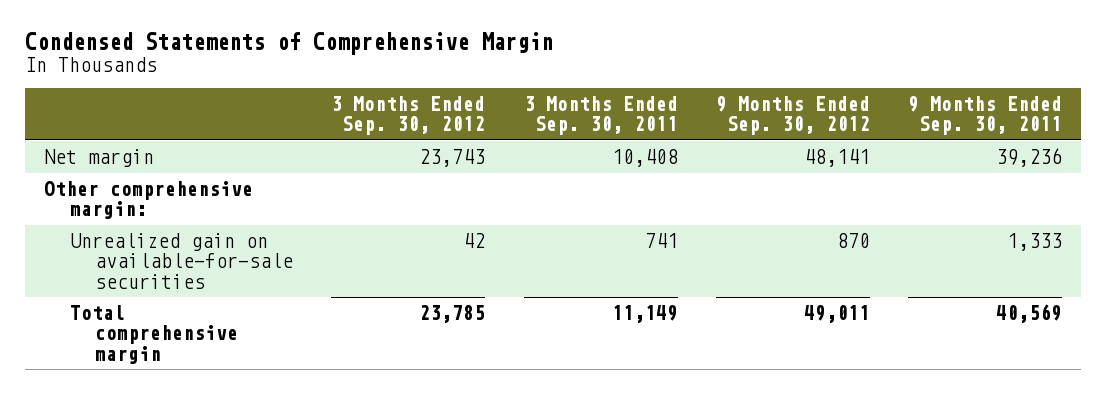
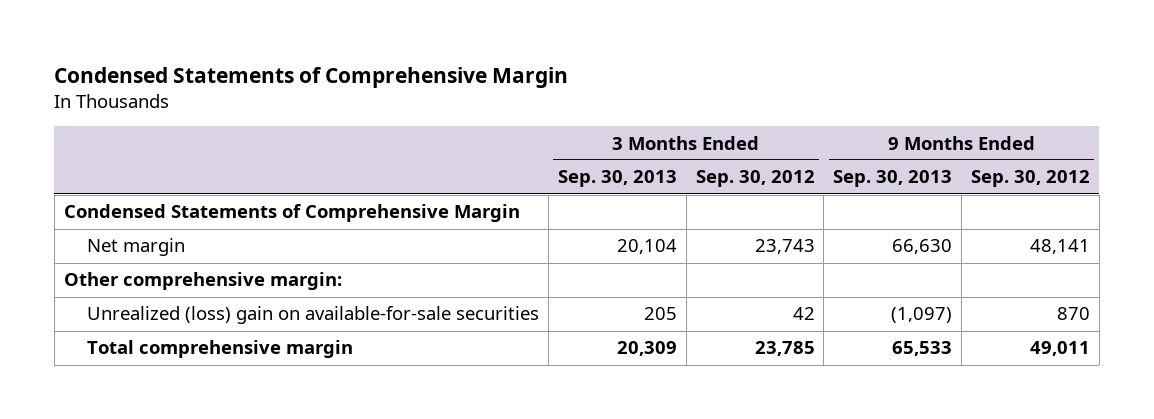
- | 3 Months Ended Sep. 30, 2012 | 3 Months Ended Sep. 30, 2011 | 9 Months Ended Sep. 30, 2012 | 9 Months Ended Sep. 30, 2011
+ | 3 Months Ended Sep. 30, 2013 | 3 Months Ended Sep. 30, 2012 | 9 Months Ended Sep. 30, 2013 | 9 Months Ended Sep. 30, 2012
+ Condensed Statements of Comprehensive Margin
- Unrealized gain on available-for-sale securities | 42 | 741 | 870 | 1,333
+ Unrealized (loss) gain on available-for-sale securities | 205 | 42 | (1,097) | 870

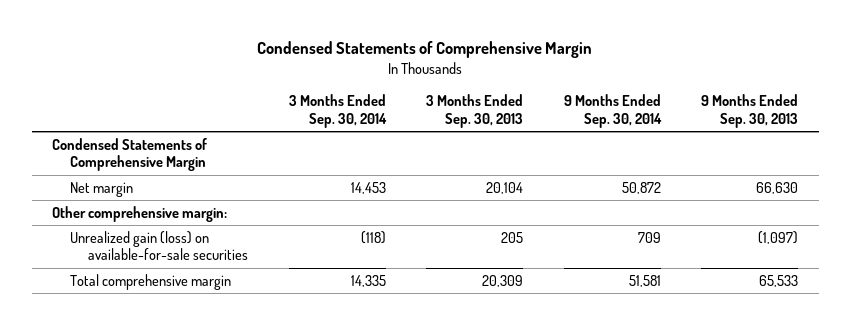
- | 3 Months Ended Sep. 30, 2013 | 3 Months Ended Sep. 30, 2012 | 9 Months Ended Sep. 30, 2013 | 9 Months Ended Sep. 30, 2012
+ | 3 Months Ended Sep. 30, 2014 | 3 Months Ended Sep. 30, 2013 | 9 Months Ended Sep. 30, 2014 | 9 Months Ended Sep. 30, 2013
- Unrealized (loss) gain on available-for-sale securities | 205 | 42 | (1,097) | 870
+ Unrealized gain (loss) on available-for-sale securities | (118) | 205 | 709 | (1,097)

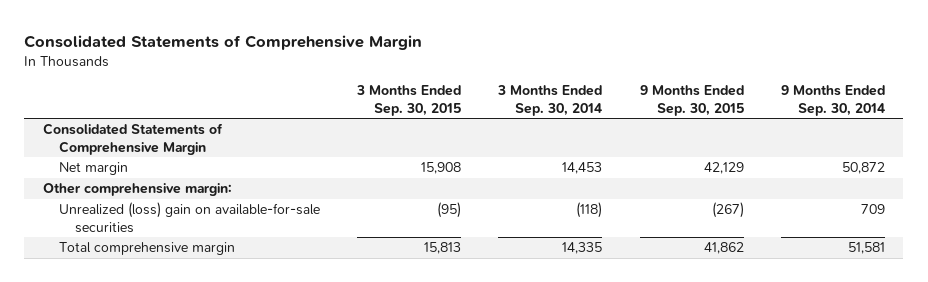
- Condensed Statements of Comprehensive Margin
+ Consolidated Statements of Comprehensive Margin
- | 3 Months Ended Sep. 30, 2014 | 3 Months Ended Sep. 30, 2013 | 9 Months Ended Sep. 30, 2014 | 9 Months Ended Sep. 30, 2013
+ | 3 Months Ended Sep. 30, 2015 | 3 Months Ended Sep. 30, 2014 | 9 Months Ended Sep. 30, 2015 | 9 Months Ended Sep. 30, 2014
- Condensed Statements of Comprehensive Margin
+ Consolidated Statements of Comprehensive Margin
- Unrealized gain (loss) on available-for-sale securities | (118) | 205 | 709 | (1,097)
+ Unrealized (loss) gain on available-for-sale securities | (95) | (118) | (267) | 709

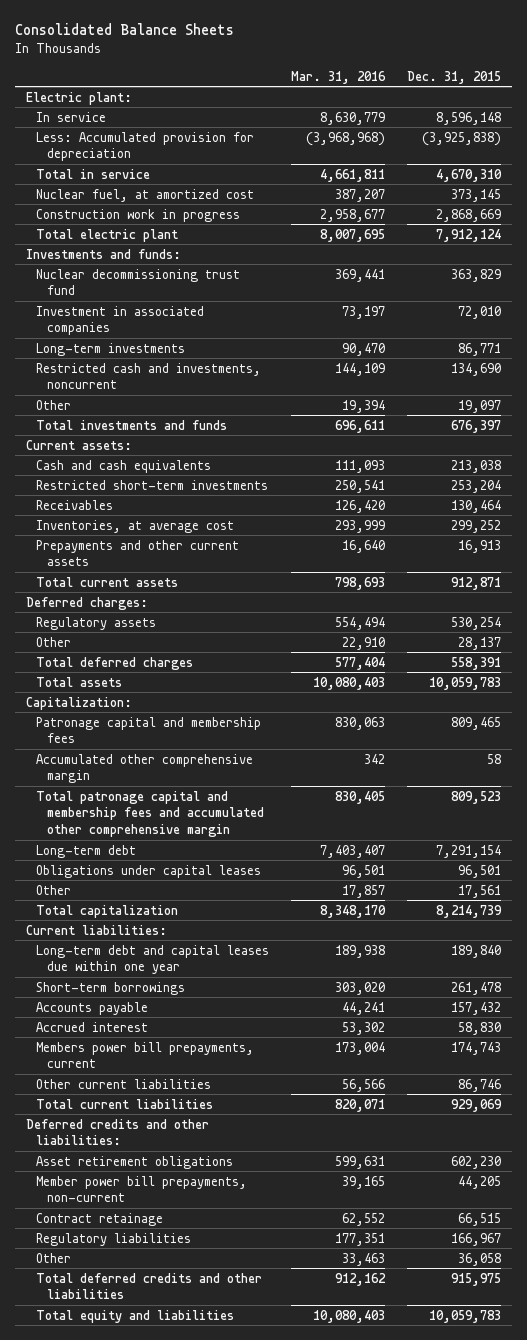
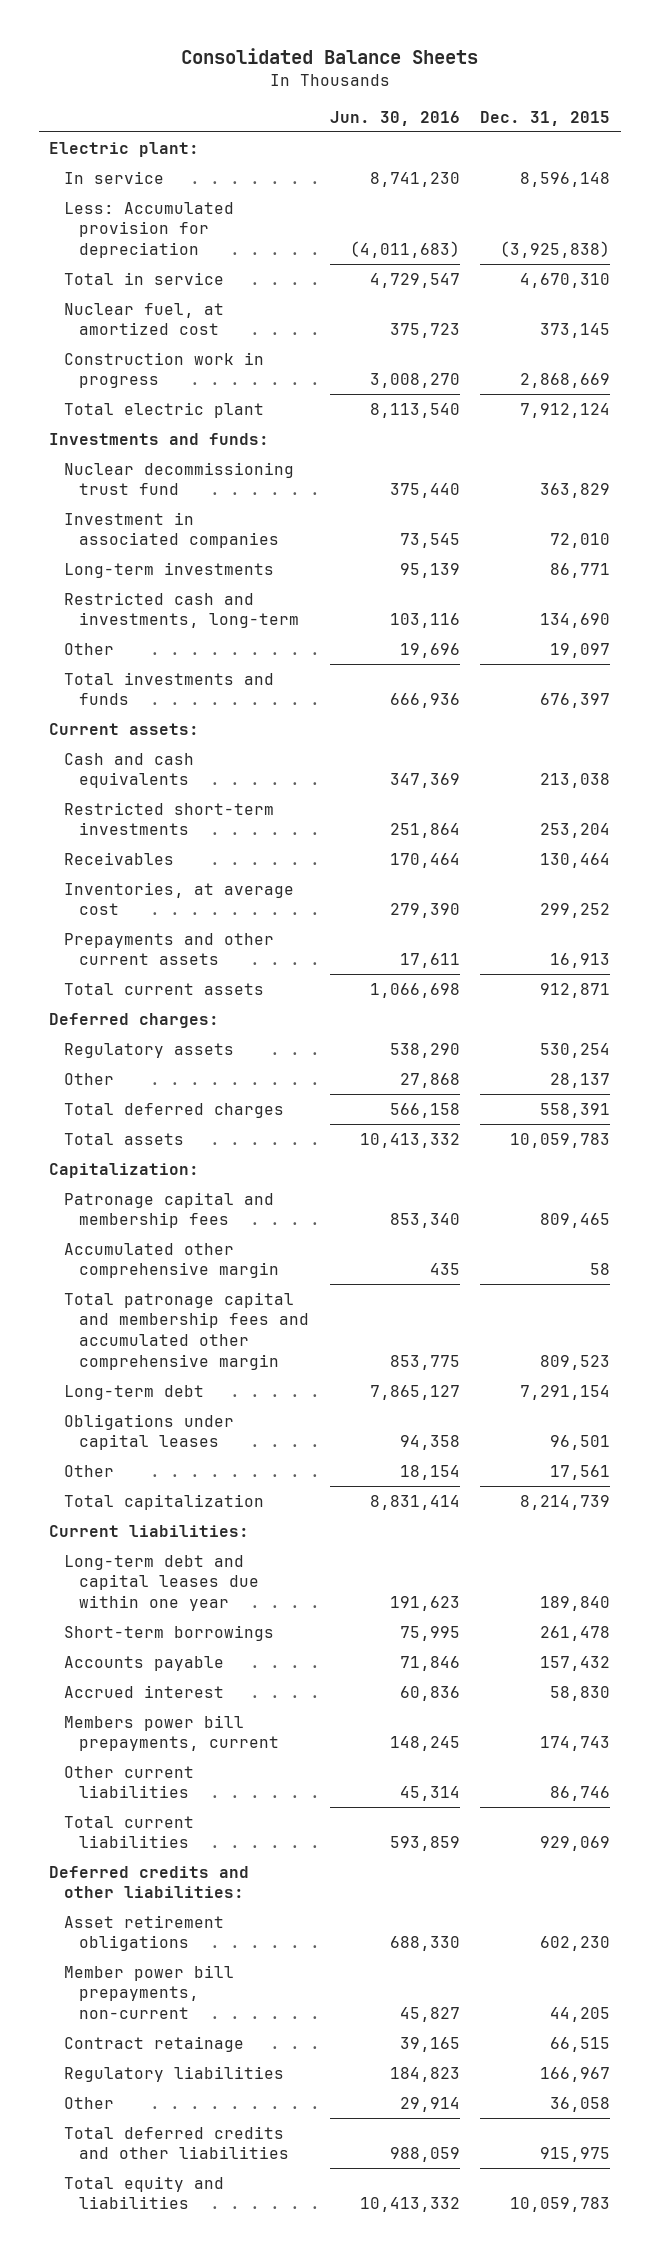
- | Mar. 31, 2016 | Dec. 31, 2015
+ | Jun. 30, 2016 | Dec. 31, 2015
- Restricted cash and investments, noncurrent | 144,109 | 134,690
+ Restricted cash and investments, long-term | 103,116 | 134,690

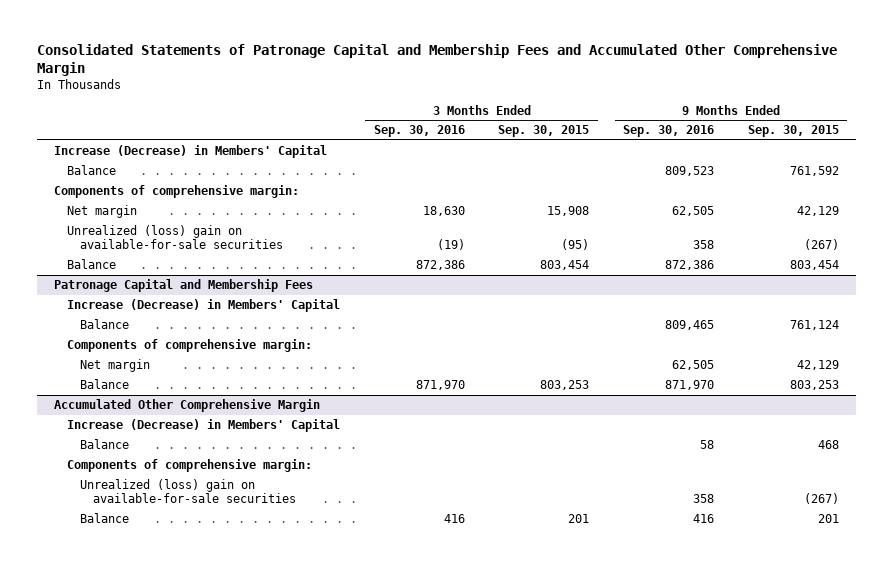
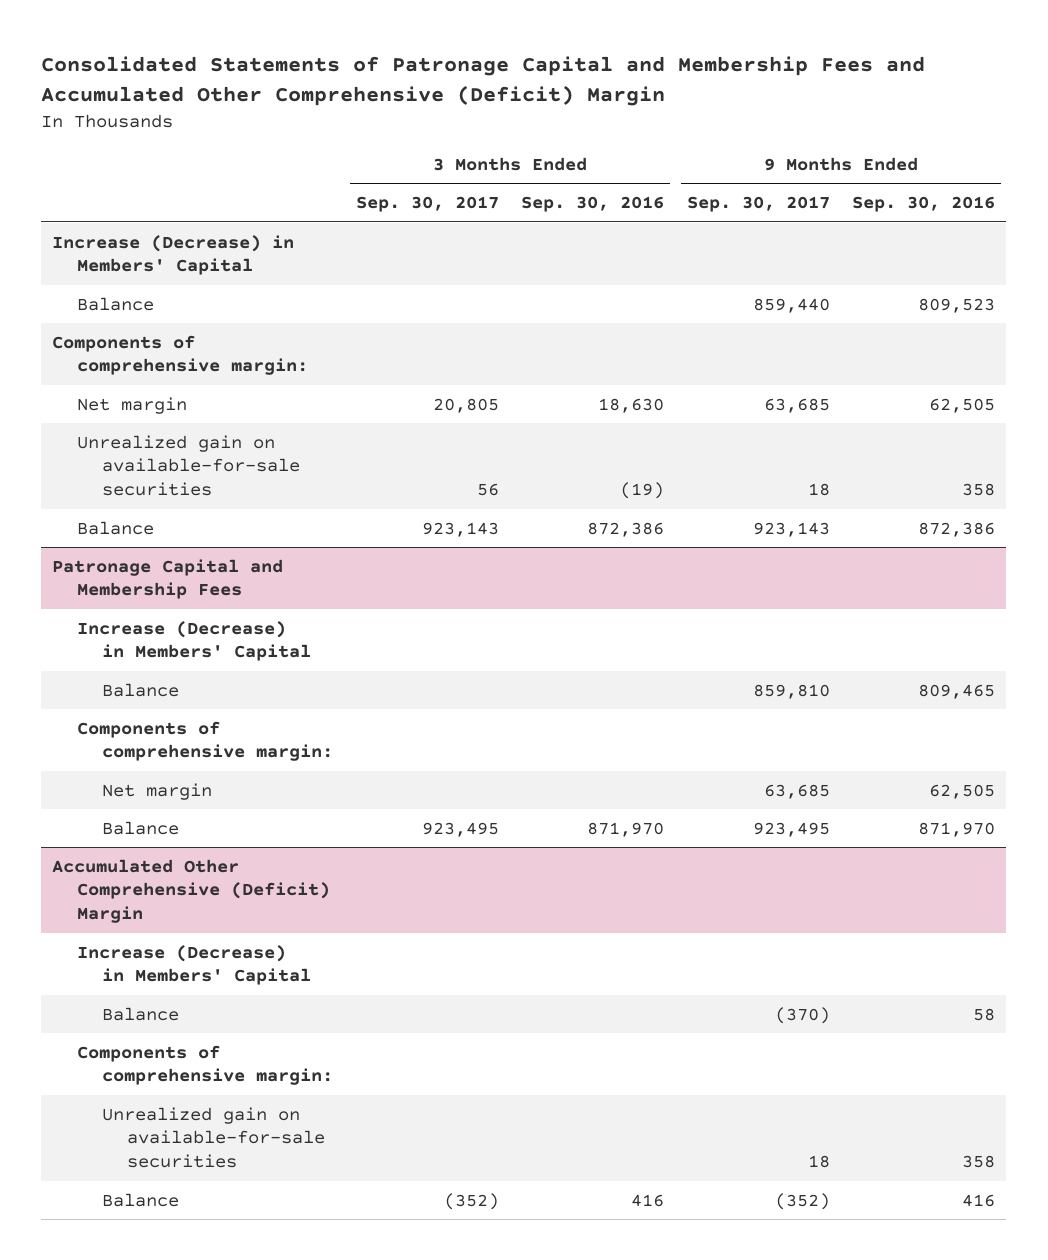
- Consolidated Statements of Patronage Capital and Membership Fees and Accumulated Other Comprehensive Margin
+ Consolidated Statements of Patronage Capital and Membership Fees and Accumulated Other Comprehensive (Deficit) Margin
- | 3 Months Ended Sep. 30, 2016 | 3 Months Ended Sep. 30, 2015 | 9 Months Ended Sep. 30, 2016 | 9 Months Ended Sep. 30, 2015
+ | 3 Months Ended Sep. 30, 2017 | 3 Months Ended Sep. 30, 2016 | 9 Months Ended Sep. 30, 2017 | 9 Months Ended Sep. 30, 2016
- Unrealized (loss) gain on available-for-sale securities | (19) | (95) | 358 | (267)
+ Unrealized gain on available-for-sale securities | 56 | (19) | 18 | 358
- Accumulated Other Comprehensive Margin
+ Accumulated Other Comprehensive (Deficit) Margin
- Unrealized (loss) gain on available-for-sale securities | | | 358 | (267)
+ Unrealized gain on available-for-sale securities | | | 18 | 358

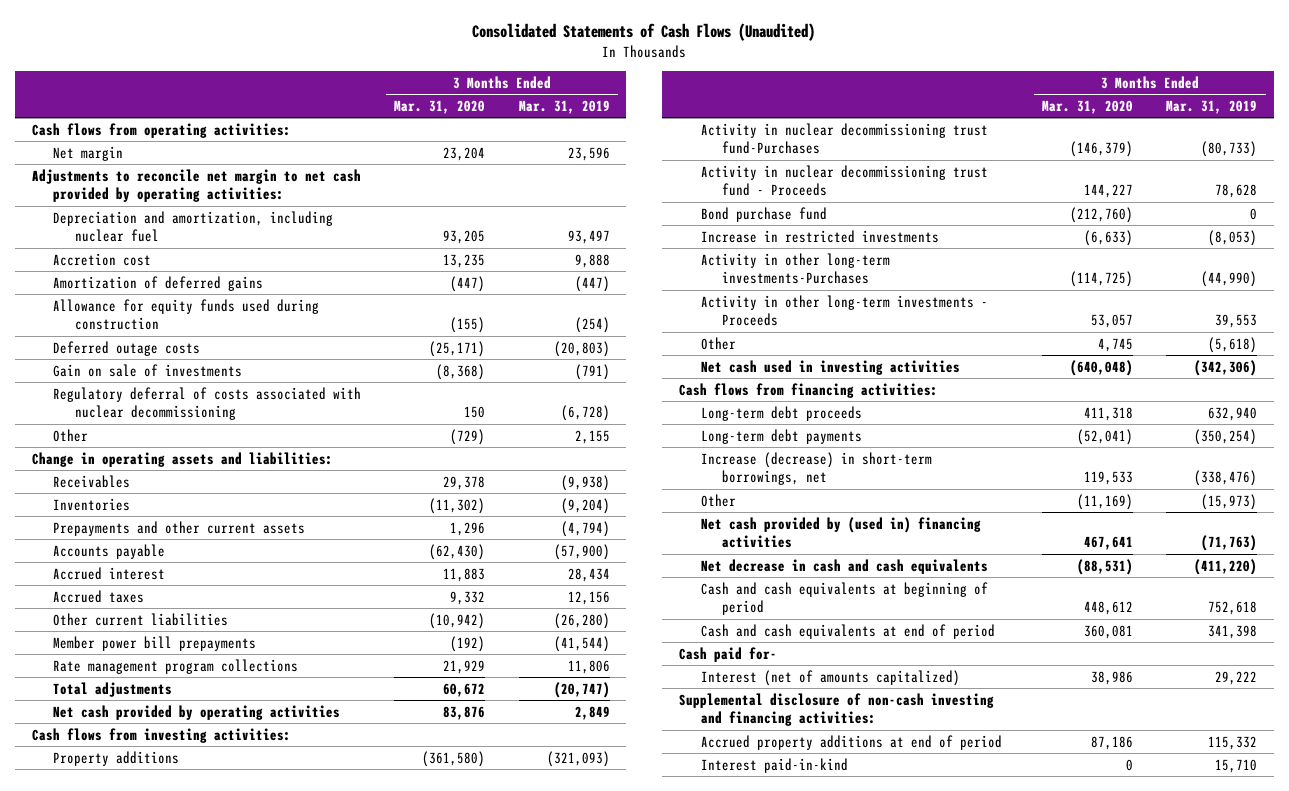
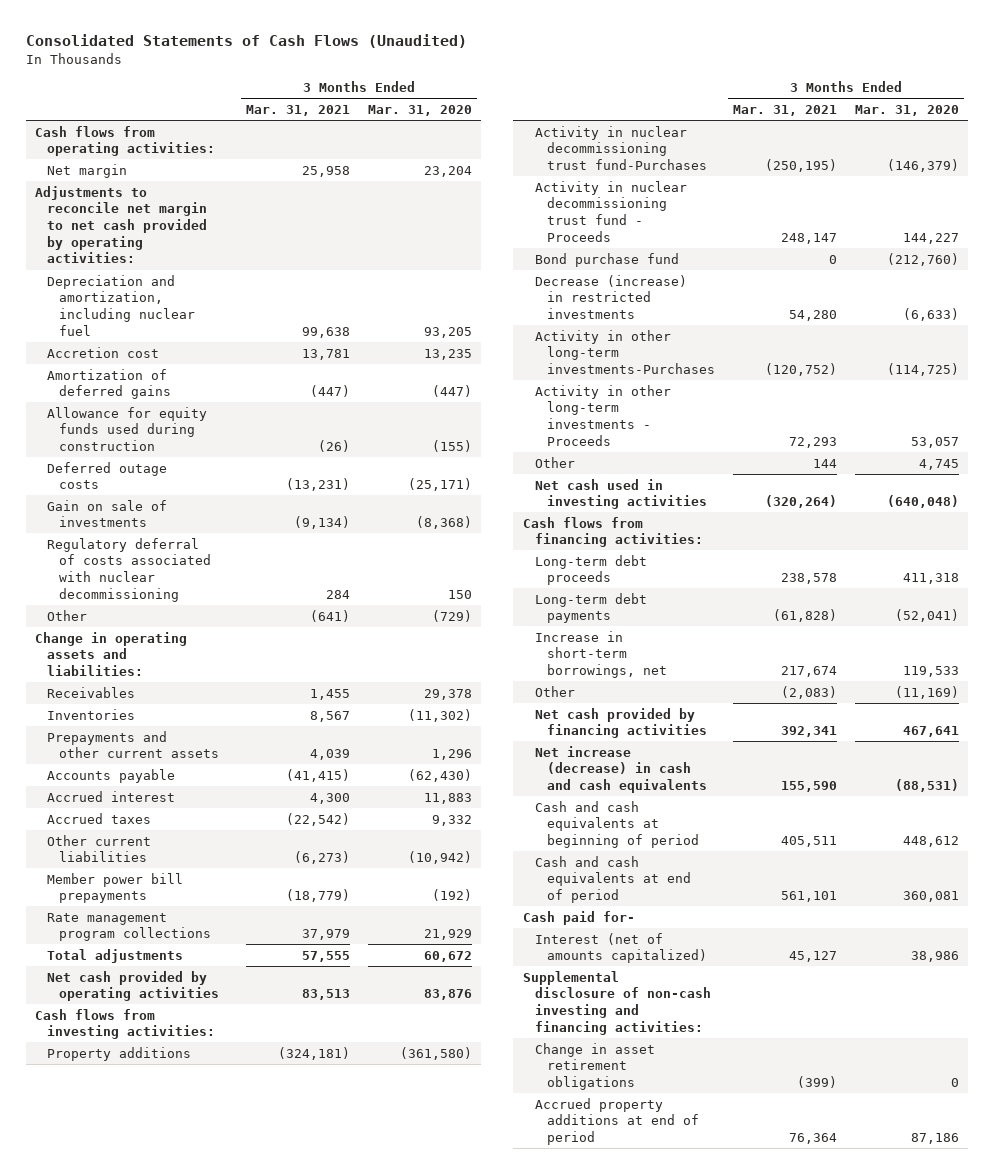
- | 3 Months Ended Mar. 31, 2020 | 3 Months Ended Mar. 31, 2019
+ | 3 Months Ended Mar. 31, 2021 | 3 Months Ended Mar. 31, 2020
- Increase in restricted investments | (6,633) | (8,053)
+ Decrease (increase) in restricted investments | 54,280 | (6,633)
- Increase (decrease) in short-term borrowings, net | 119,533 | (338,476)
+ Increase in short-term borrowings, net | 217,674 | 119,533
- Net cash provided by (used in) financing activities | 467,641 | (71,763)
- Net decrease in cash and cash equivalents | (88,531) | (411,220)
+ Net cash provided by financing activities | 392,341 | 467,641
+ Net increase (decrease) in cash and cash equivalents | 155,590 | (88,531)
+ Change in asset retirement obligations | (399) | 0
- Interest paid-in-kind | 0 | 15,710

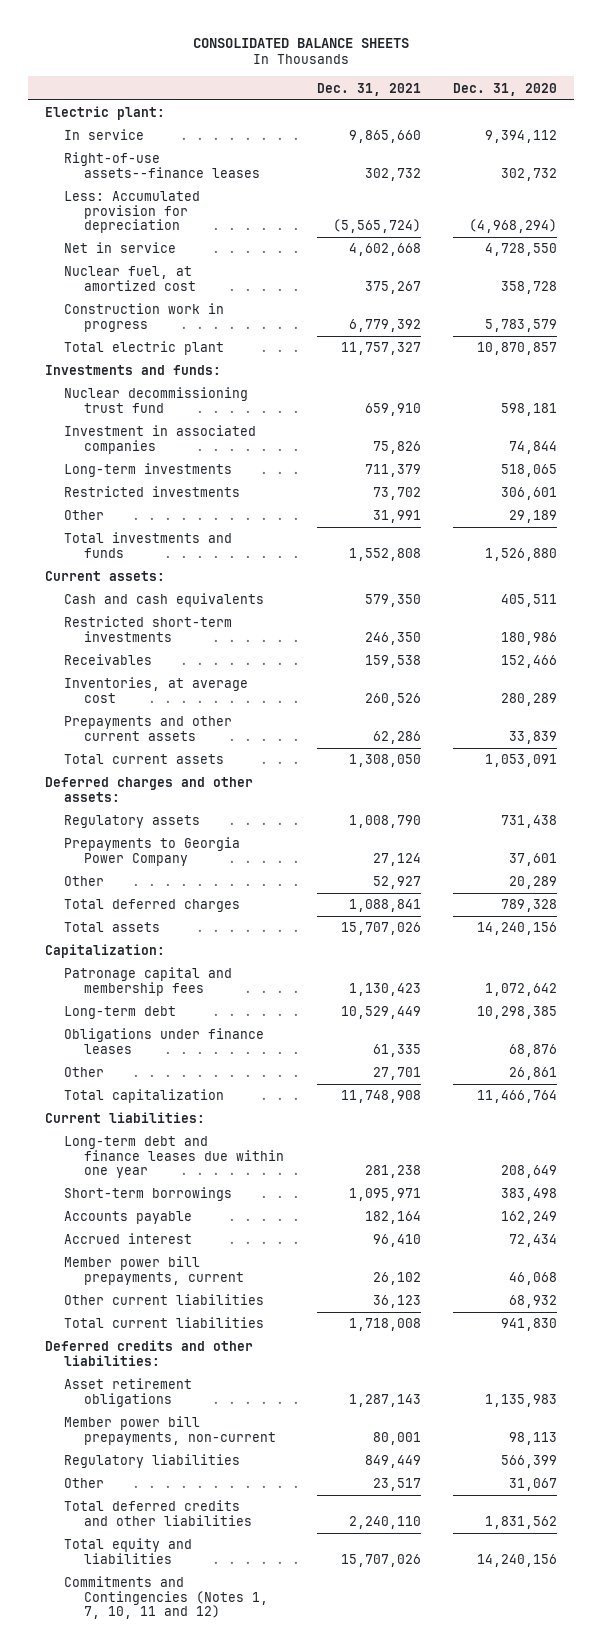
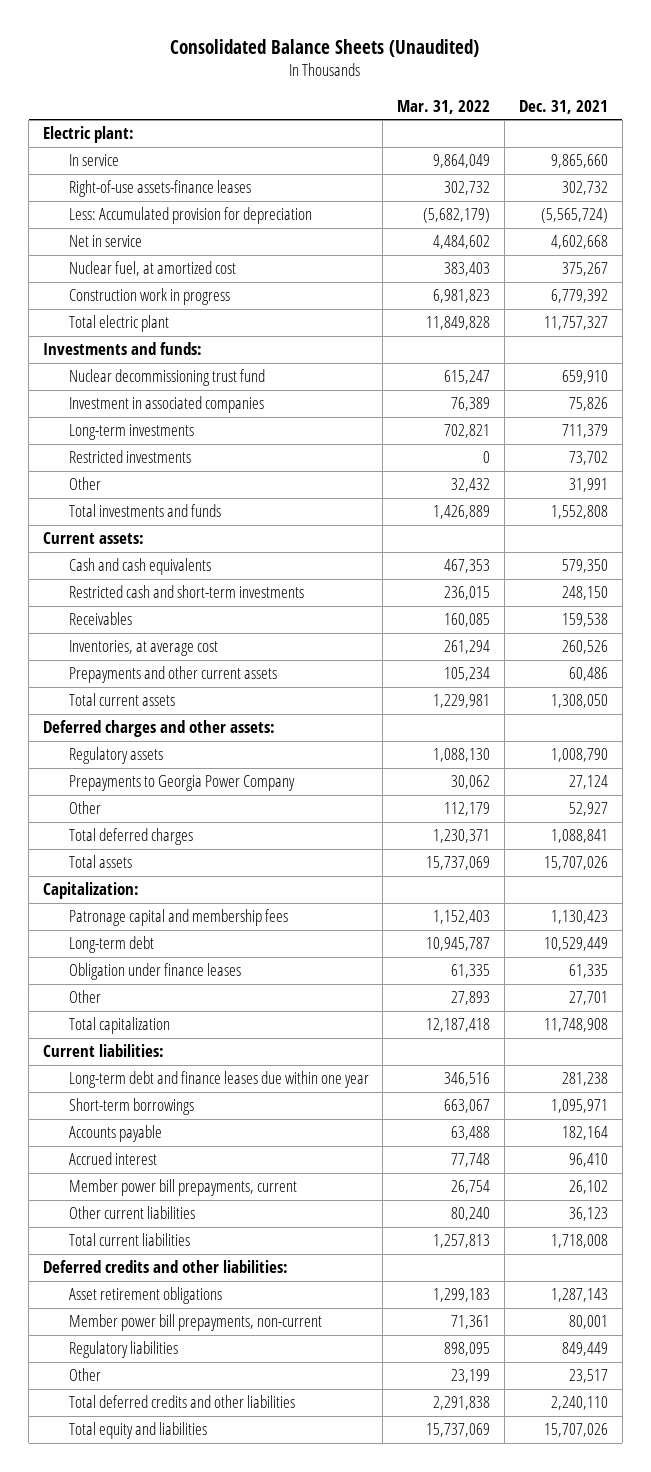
- CONSOLIDATED BALANCE SHEETS
+ Consolidated Balance Sheets (Unaudited)
- | Dec. 31, 2021 | Dec. 31, 2020
+ | Mar. 31, 2022 | Dec. 31, 2021
- Right-of-use assets--finance leases | 302,732 | 302,732
+ Right-of-use assets-finance leases | 302,732 | 302,732
- Restricted short-term investments | 246,350 | 180,986
+ Restricted cash and short-term investments | 236,015 | 248,150
- Prepayments and other current assets | 62,286 | 33,839
+ Prepayments and other current assets | 105,234 | 60,486
- Obligations under finance leases | 61,335 | 68,876
+ Obligation under finance leases | 61,335 | 61,335
- Commitments and Contingencies (Notes 1, 7, 10, 11 and 12)

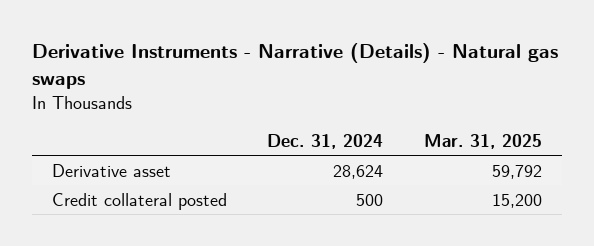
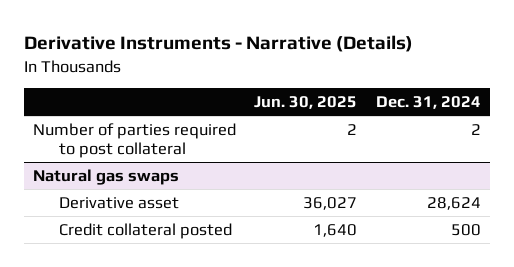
- Derivative Instruments - Narrative (Details) - Natural gas swaps
+ Derivative Instruments - Narrative (Details)
- | Dec. 31, 2024 | Mar. 31, 2025
+ | Jun. 30, 2025 | Dec. 31, 2024
+ Number of parties required to post collateral | 2 | 2
+ Natural gas swaps

